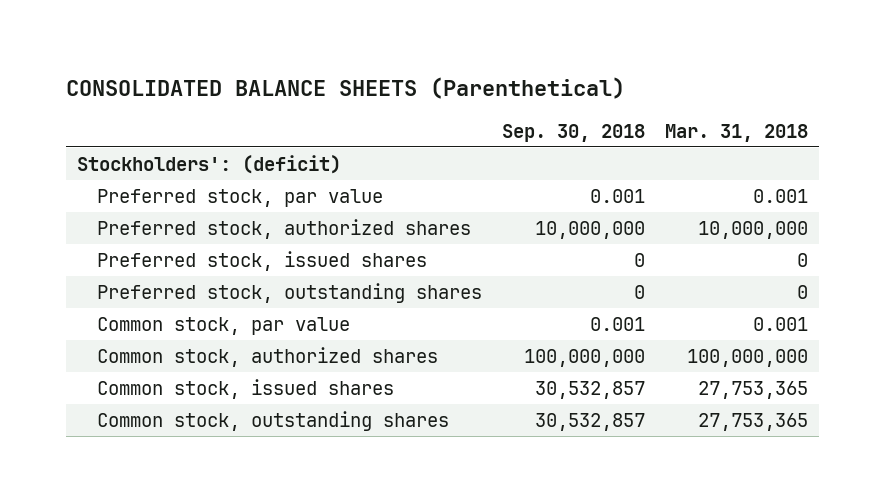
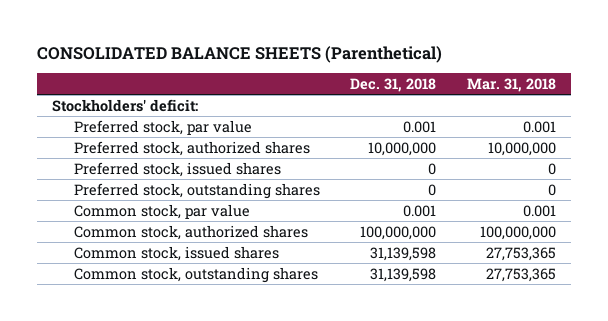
- | Sep. 30, 2018 | Mar. 31, 2018
+ | Dec. 31, 2018 | Mar. 31, 2018
- Stockholders': (deficit)
+ Stockholders' deficit:

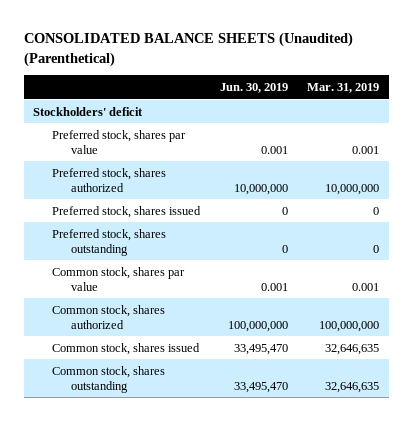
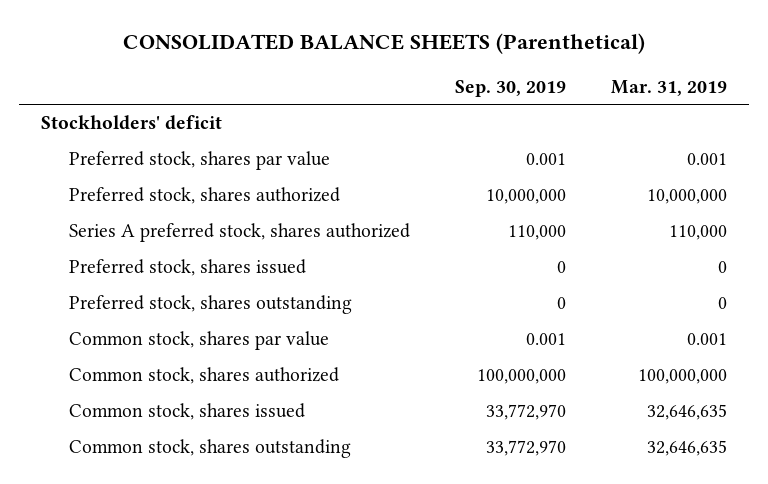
- CONSOLIDATED BALANCE SHEETS (Unaudited) (Parenthetical)
+ CONSOLIDATED BALANCE SHEETS (Parenthetical)
- | Jun. 30, 2019 | Mar. 31, 2019
+ | Sep. 30, 2019 | Mar. 31, 2019
+ Series A preferred stock, shares authorized | 110,000 | 110,000

